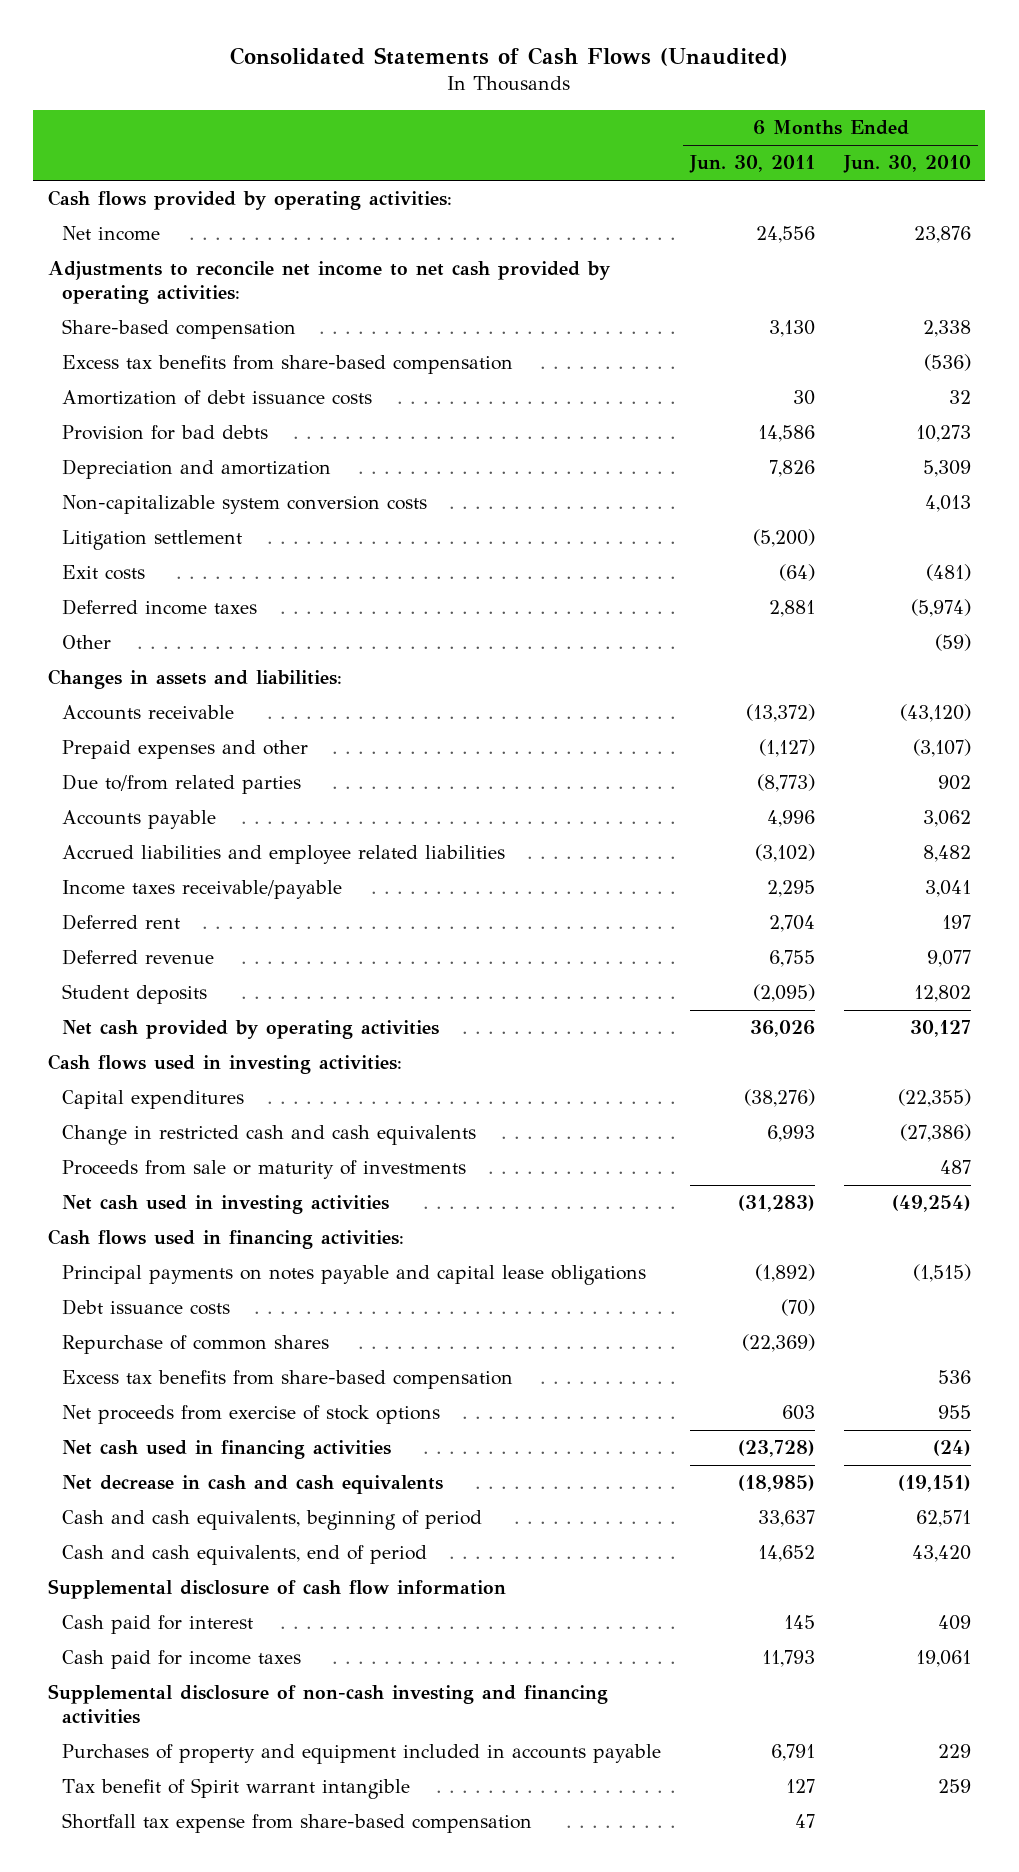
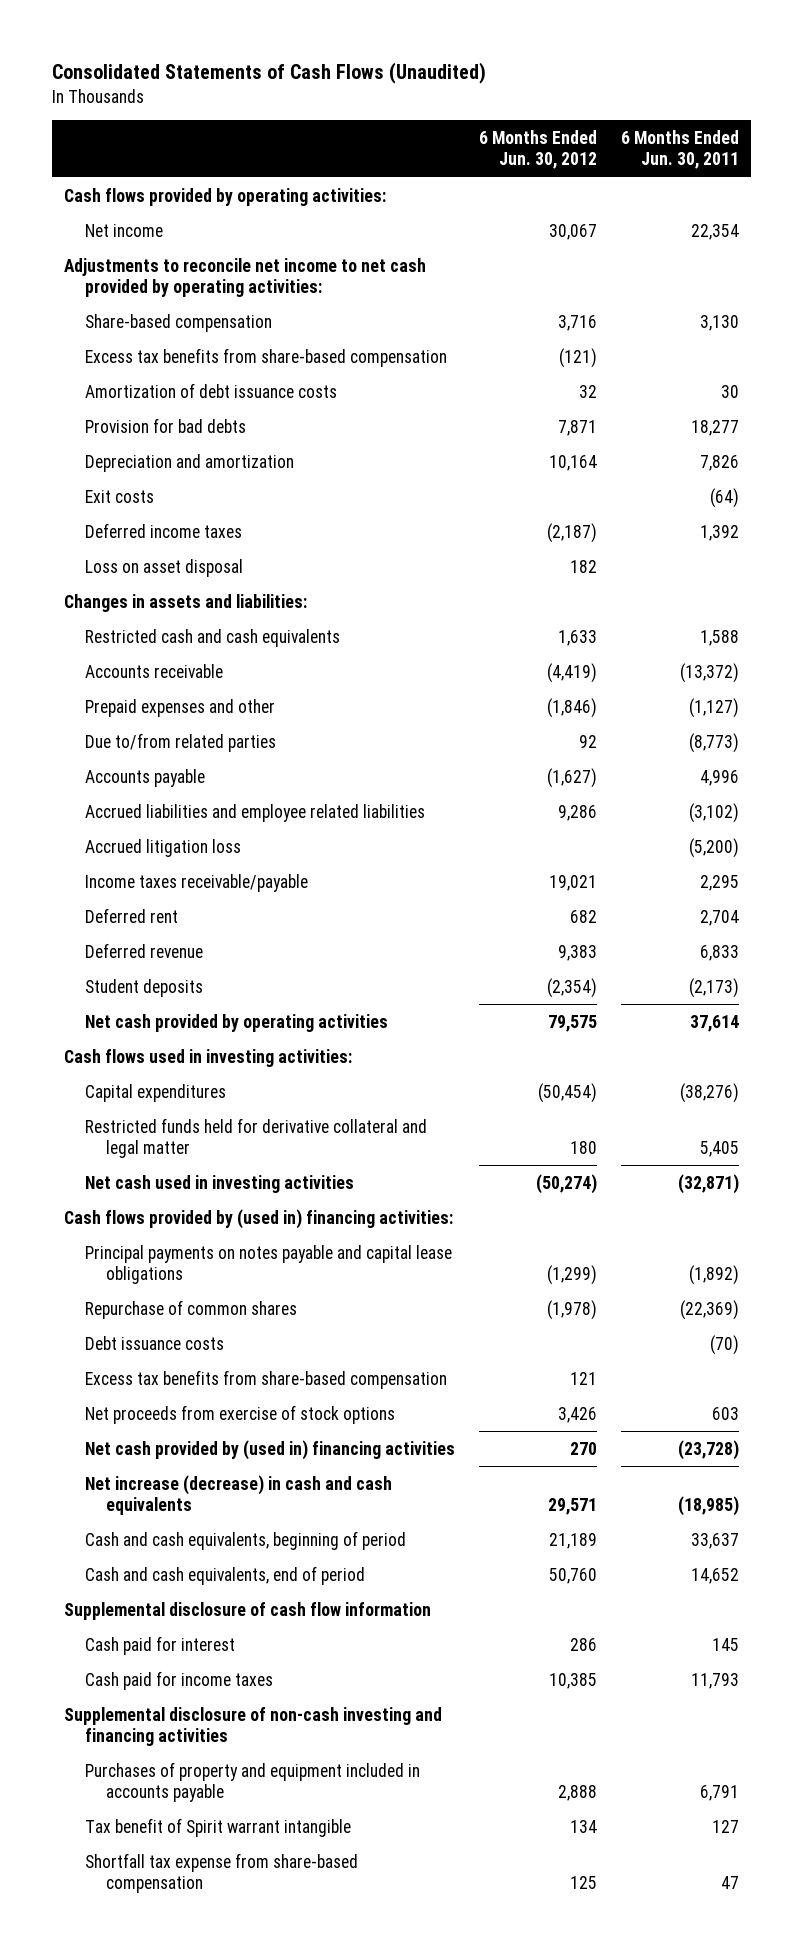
- | 6 Months Ended Jun. 30, 2011 | 6 Months Ended Jun. 30, 2010
+ | 6 Months Ended Jun. 30, 2012 | 6 Months Ended Jun. 30, 2011
- Net income | 24,556 | 23,876
+ Net income | 30,067 | 22,354
- Provision for bad debts | 14,586 | 10,273
+ Provision for bad debts | 7,871 | 18,277
- Non-capitalizable system conversion costs | | 4,013
- Litigation settlement | (5,200) |
- Deferred income taxes | 2,881 | (5,974)
- Other | | (59)
+ Deferred income taxes | (2,187) | 1,392
+ Loss on asset disposal | 182 |
+ Restricted cash and cash equivalents | 1,633 | 1,588
+ Accrued litigation loss | | (5,200)
- Deferred revenue | 6,755 | 9,077
- Student deposits | (2,095) | 12,802
- Net cash provided by operating activities | 36,026 | 30,127
+ Deferred revenue | 9,383 | 6,833
+ Student deposits | (2,354) | (2,173)
+ Net cash provided by operating activities | 79,575 | 37,614
- Change in restricted cash and cash equivalents | 6,993 | (27,386)
- Proceeds from sale or maturity of investments | | 487
- Net cash used in investing activities | (31,283) | (49,254)
- Cash flows used in financing activities:
+ Restricted funds held for derivative collateral and legal matter | 180 | 5,405
+ Net cash used in investing activities | (50,274) | (32,871)
+ Cash flows provided by (used in) financing activities:
moved down: Debt issuance costs | | (70)
- Net cash used in financing activities | (23,728) | (24)
- Net decrease in cash and cash equivalents | (18,985) | (19,151)
+ Net cash provided by (used in) financing activities | 270 | (23,728)
+ Net increase (decrease) in cash and cash equivalents | 29,571 | (18,985)

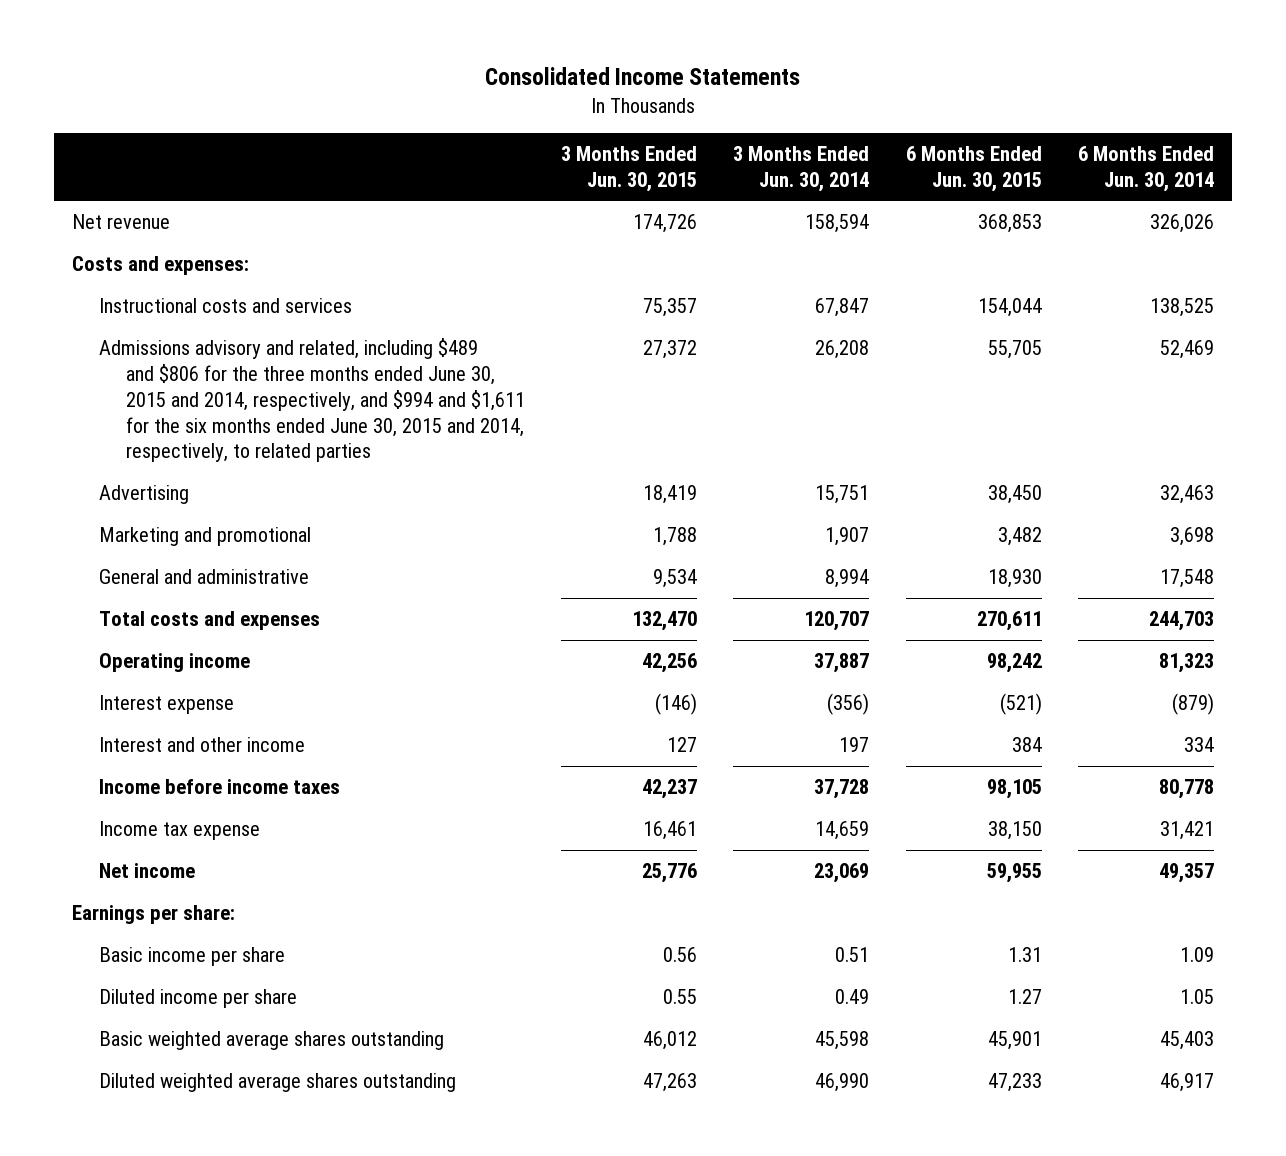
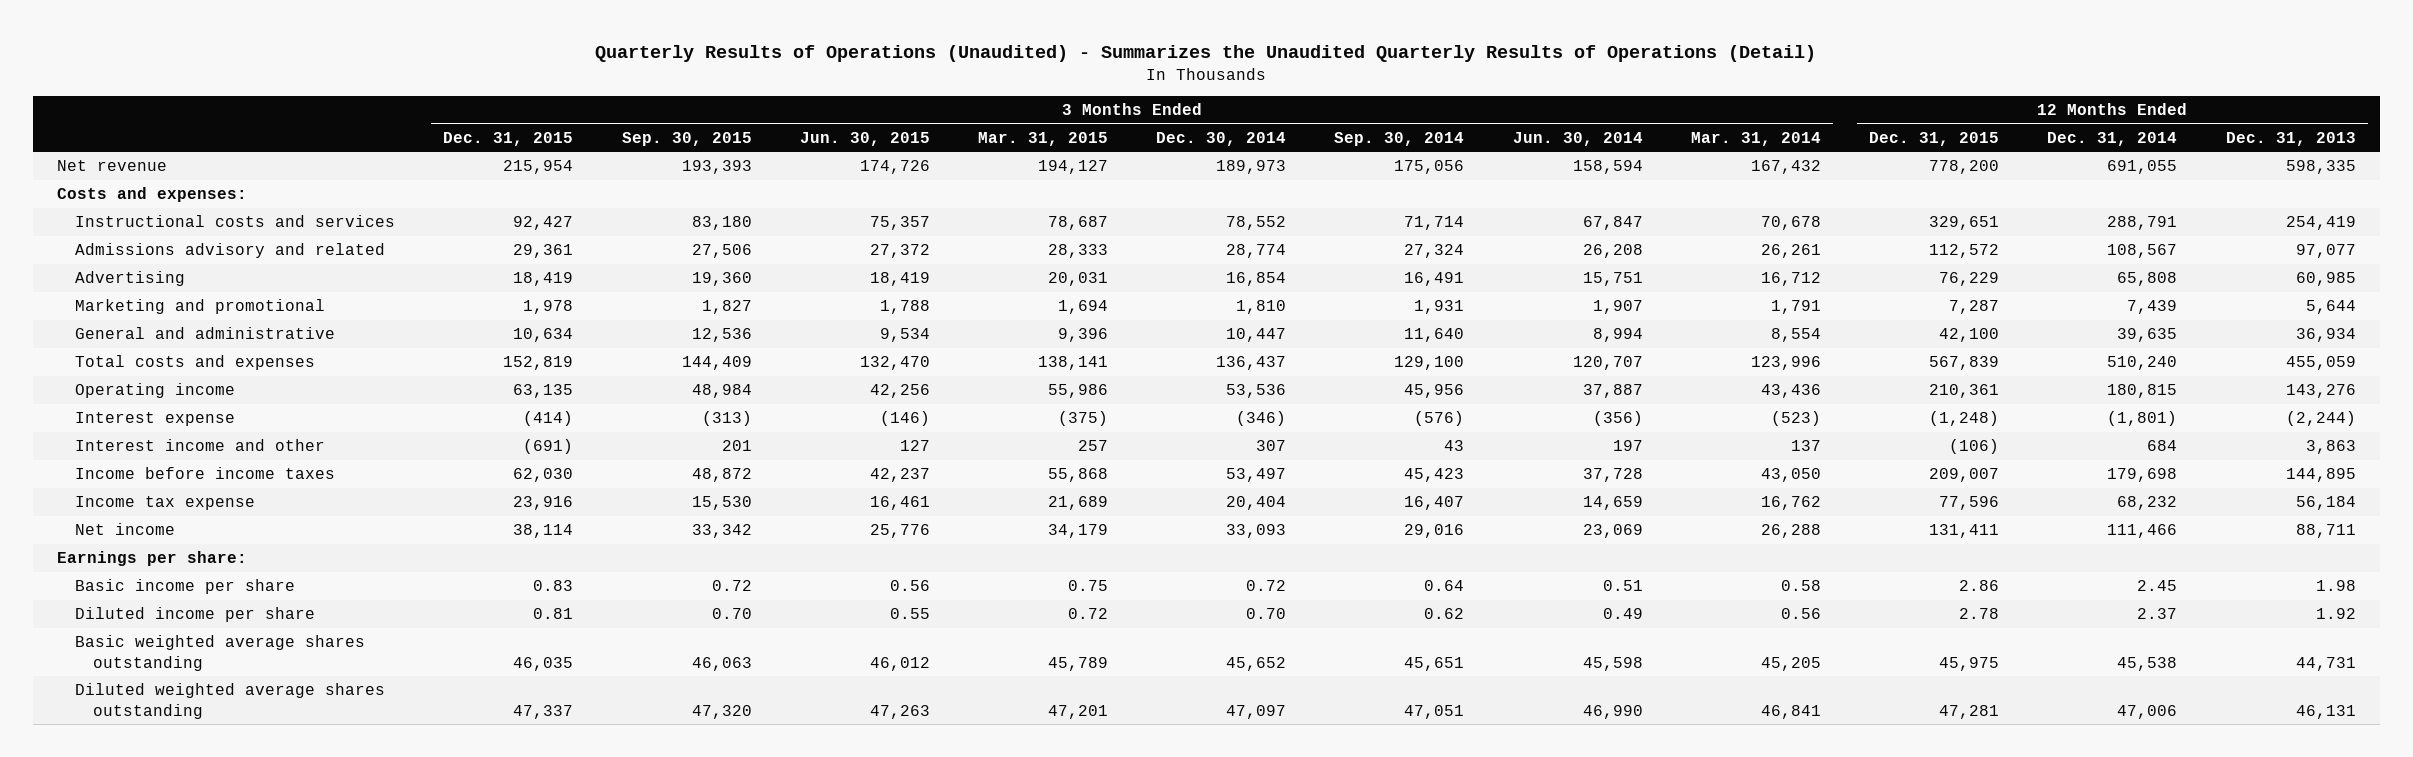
- Consolidated Income Statements
+ Quarterly Results of Operations (Unaudited) - Summarizes the Unaudited Quarterly Results of Operations (Detail)
- | 3 Months Ended Jun. 30, 2015 | 3 Months Ended Jun. 30, 2014 | 6 Months Ended Jun. 30, 2015 | 6 Months Ended Jun. 30, 2014
+ | 3 Months Ended Dec. 31, 2015 | 3 Months Ended Sep. 30, 2015 | 3 Months Ended Jun. 30, 2015 | 3 Months Ended Mar. 31, 2015 | 3 Months Ended Dec. 30, 2014 | 3 Months Ended Sep. 30, 2014 | 3 Months Ended Jun. 30, 2014 | 3 Months Ended Mar. 31, 2014 | 12 Months Ended Dec. 31, 2015 | 12 Months Ended Dec. 31, 2014 | 12 Months Ended Dec. 31, 2013
- Admissions advisory and related, including $489 and $806 for the three months ended June 30, 2015 and 2014, respectively, and $994 and $1,611 for the six months ended June 30, 2015 and 2014, respectively, to related parties | 27,372 | 26,208 | 55,705 | 52,469
+ Admissions advisory and related | 29,361 | 27,506 | 27,372 | 28,333 | 28,774 | 27,324 | 26,208 | 26,261 | 112,572 | 108,567 | 97,077
- Interest and other income | 127 | 197 | 384 | 334
+ Interest income and other | (691) | 201 | 127 | 257 | 307 | 43 | 197 | 137 | (106) | 684 | 3,863

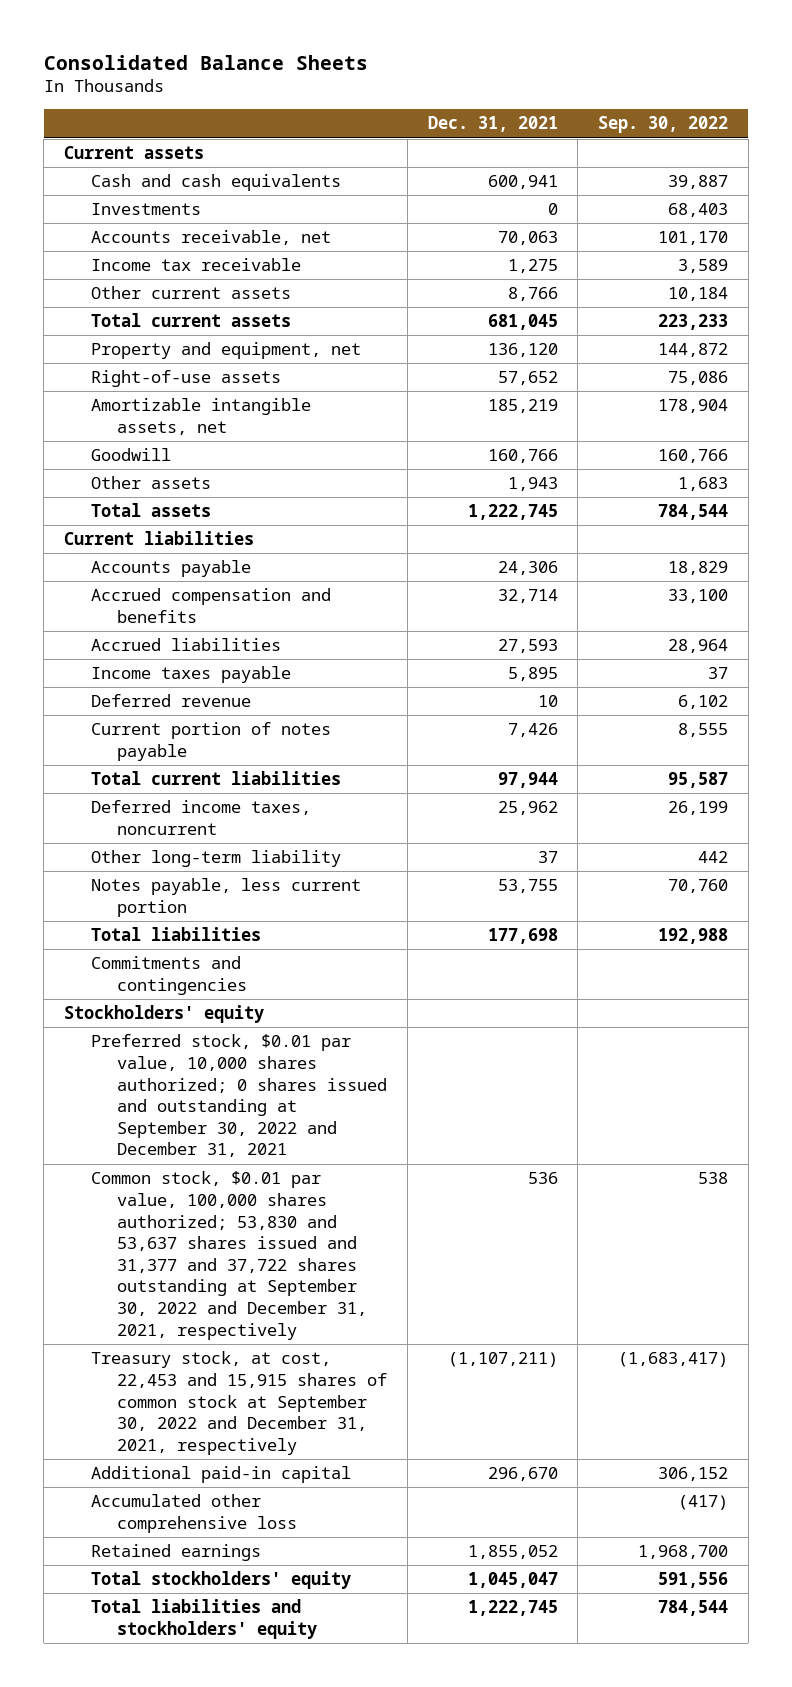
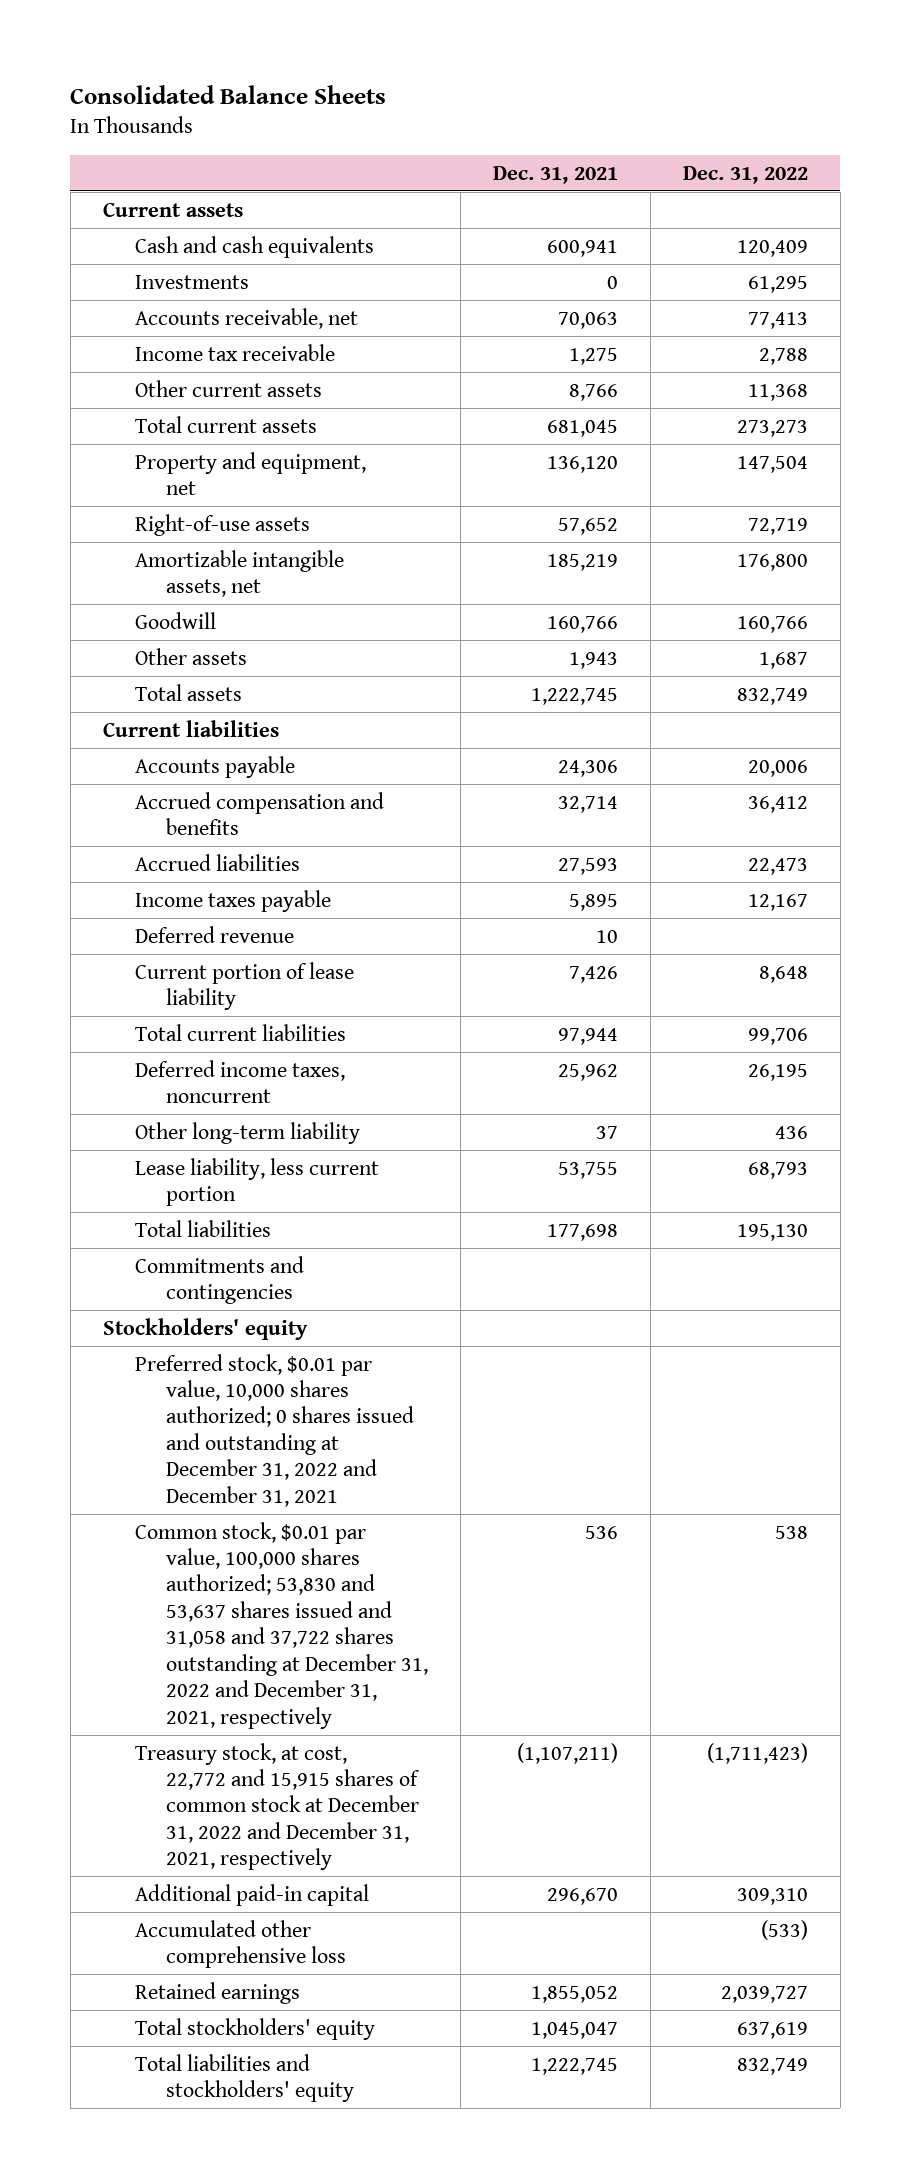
- | Dec. 31, 2021 | Sep. 30, 2022
+ | Dec. 31, 2021 | Dec. 31, 2022
- Current portion of notes payable | 7,426 | 8,555
+ Current portion of lease liability | 7,426 | 8,648
- Notes payable, less current portion | 53,755 | 70,760
+ Lease liability, less current portion | 53,755 | 68,793
- Preferred stock, $0.01 par value, 10,000 shares authorized; 0 shares issued and outstanding at September 30, 2022 and December 31, 2021
- Common stock, $0.01 par value, 100,000 shares authorized; 53,830 and 53,637 shares issued and 31,377 and 37,722 shares outstanding at September 30, 2022 and December 31, 2021, respectively | 536 | 538
- Treasury stock, at cost, 22,453 and 15,915 shares of common stock at September 30, 2022 and December 31, 2021, respectively | (1,107,211) | (1,683,417)
+ Preferred stock, $0.01 par value, 10,000 shares authorized; 0 shares issued and outstanding at December 31, 2022 and December 31, 2021
+ Common stock, $0.01 par value, 100,000 shares authorized; 53,830 and 53,637 shares issued and 31,058 and 37,722 shares outstanding at December 31, 2022 and December 31, 2021, respectively | 536 | 538
+ Treasury stock, at cost, 22,772 and 15,915 shares of common stock at December 31, 2022 and December 31, 2021, respectively | (1,107,211) | (1,711,423)

